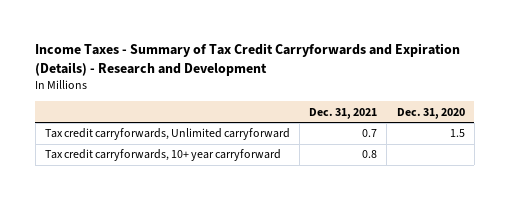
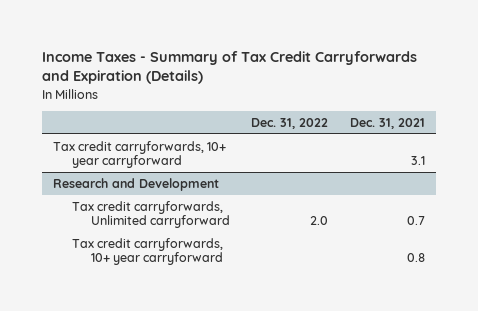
- Income Taxes - Summary of Tax Credit Carryforwards and Expiration (Details) - Research and Development
+ Income Taxes - Summary of Tax Credit Carryforwards and Expiration (Details)
- | Dec. 31, 2021 | Dec. 31, 2020
+ | Dec. 31, 2022 | Dec. 31, 2021
+ Tax credit carryforwards, 10+ year carryforward | | 3.1
+ Research and Development

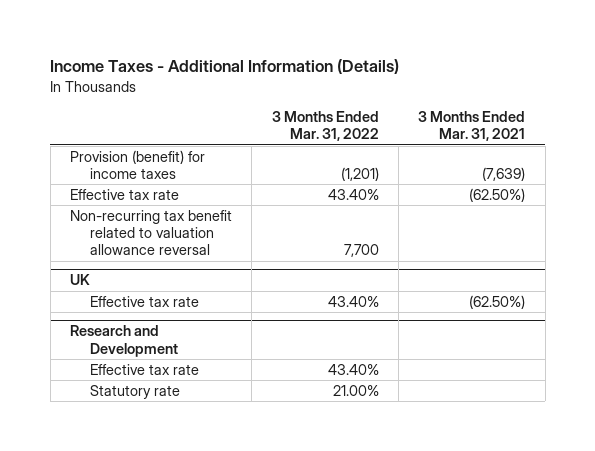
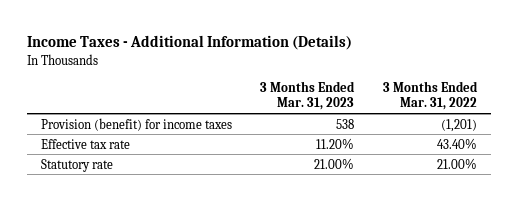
- | 3 Months Ended Mar. 31, 2022 | 3 Months Ended Mar. 31, 2021
+ | 3 Months Ended Mar. 31, 2023 | 3 Months Ended Mar. 31, 2022
- Non-recurring tax benefit related to valuation allowance reversal | 7,700 |
- UK
- Effective tax rate | 43.40% | (62.50%)
- Research and Development
- Effective tax rate | 43.40% |

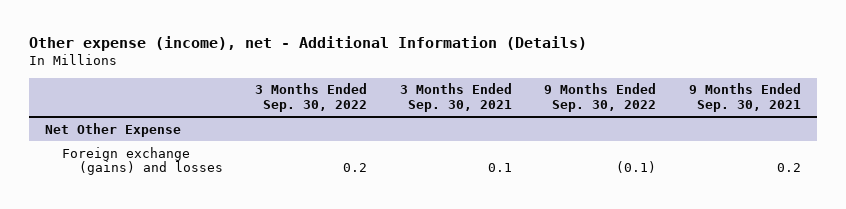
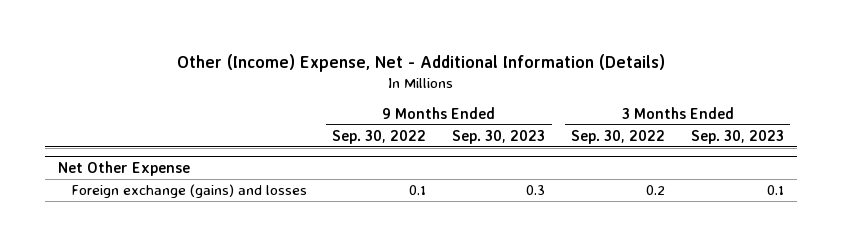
- Other expense (income), net - Additional Information (Details)
+ Other (Income) Expense, Net - Additional Information (Details)
- | 3 Months Ended Sep. 30, 2022 | 3 Months Ended Sep. 30, 2021 | 9 Months Ended Sep. 30, 2022 | 9 Months Ended Sep. 30, 2021
+ | 9 Months Ended Sep. 30, 2022 | 9 Months Ended Sep. 30, 2023 | 3 Months Ended Sep. 30, 2022 | 3 Months Ended Sep. 30, 2023
@ Net Other Expense
- Foreign exchange (gains) and losses | 0.2 | 0.1 | (0.1) | 0.2
+ Foreign exchange (gains) and losses | 0.1 | 0.3 | 0.2 | 0.1

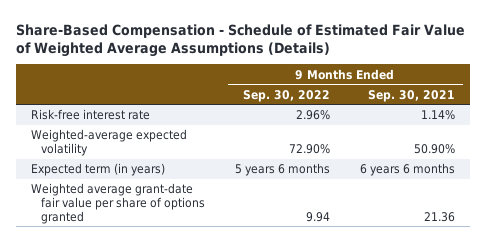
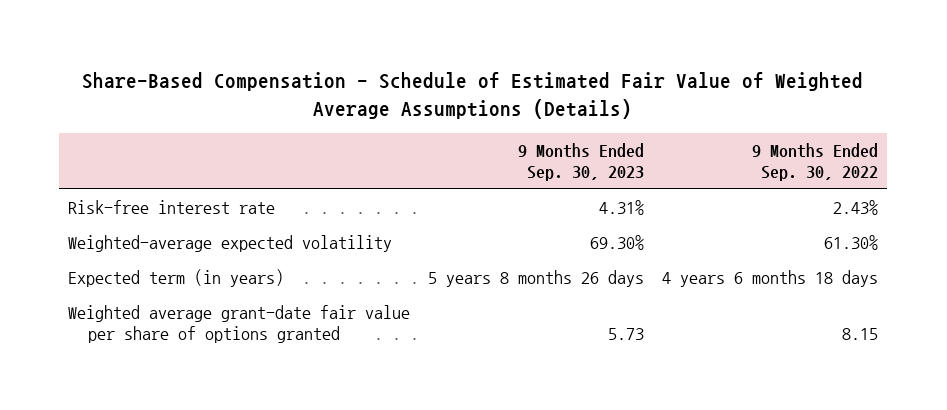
- | 9 Months Ended Sep. 30, 2022 | 9 Months Ended Sep. 30, 2021
+ | 9 Months Ended Sep. 30, 2023 | 9 Months Ended Sep. 30, 2022
- Risk-free interest rate | 2.96% | 1.14%
- Weighted-average expected volatility | 72.90% | 50.90%
- Expected term (in years) | 5 years 6 months | 6 years 6 months
- Weighted average grant-date fair value per share of options granted | 9.94 | 21.36
+ Risk-free interest rate | 4.31% | 2.43%
+ Weighted-average expected volatility | 69.30% | 61.30%
+ Expected term (in years) | 5 years 8 months 26 days | 4 years 6 months 18 days
+ Weighted average grant-date fair value per share of options granted | 5.73 | 8.15

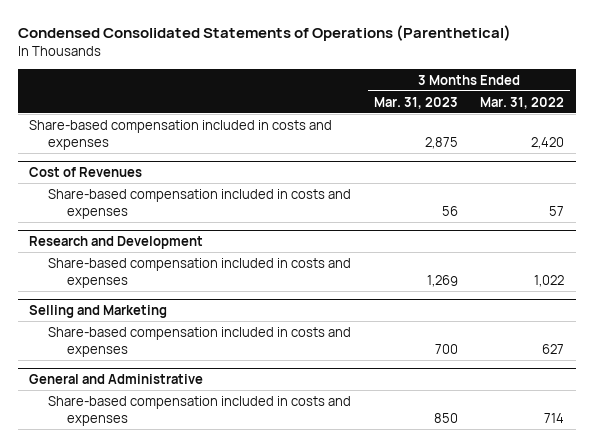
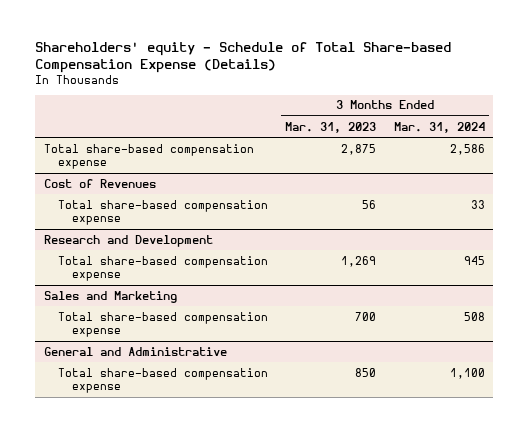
- Condensed Consolidated Statements of Operations (Parenthetical)
+ Shareholders' equity - Schedule of Total Share-based Compensation Expense (Details)
- | 3 Months Ended Mar. 31, 2023 | 3 Months Ended Mar. 31, 2022
+ | 3 Months Ended Mar. 31, 2023 | 3 Months Ended Mar. 31, 2024
- Share-based compensation included in costs and expenses | 2,875 | 2,420
+ Total share-based compensation expense | 2,875 | 2,586
@ Cost of Revenues
- Share-based compensation included in costs and expenses | 56 | 57
+ Total share-based compensation expense | 56 | 33
@ Research and Development
- Share-based compensation included in costs and expenses | 1,269 | 1,022
- Selling and Marketing
- Share-based compensation included in costs and expenses | 700 | 627
@ Research and Development
+ Total share-based compensation expense | 1,269 | 945
+ Sales and Marketing
+ Total share-based compensation expense | 700 | 508
@ General and Administrative
- Share-based compensation included in costs and expenses | 850 | 714
+ Total share-based compensation expense | 850 | 1,100

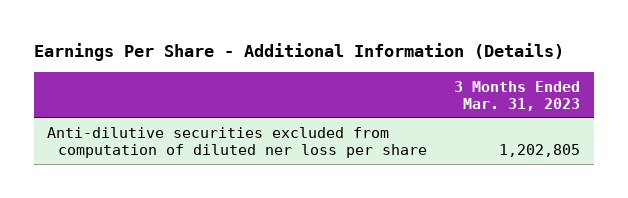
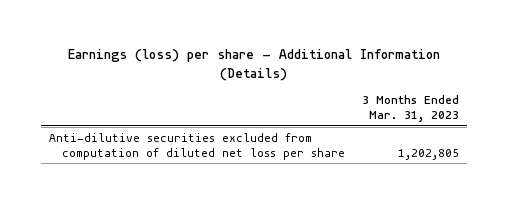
- Earnings Per Share - Additional Information (Details)
+ Earnings (loss) per share - Additional Information (Details)
- Anti-dilutive securities excluded from computation of diluted ner loss per share | 1,202,805
+ Anti-dilutive securities excluded from computation of diluted net loss per share | 1,202,805

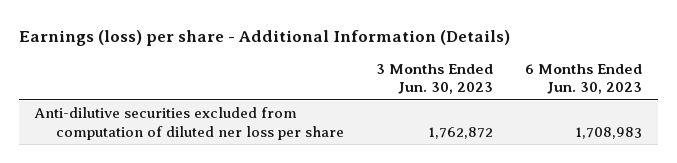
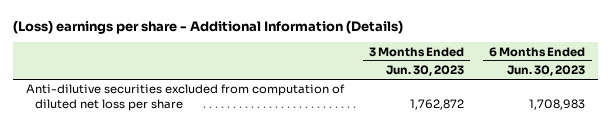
- Earnings (loss) per share - Additional Information (Details)
+ (Loss) earnings per share - Additional Information (Details)
- Anti-dilutive securities excluded from computation of diluted ner loss per share | 1,762,872 | 1,708,983
+ Anti-dilutive securities excluded from computation of diluted net loss per share | 1,762,872 | 1,708,983

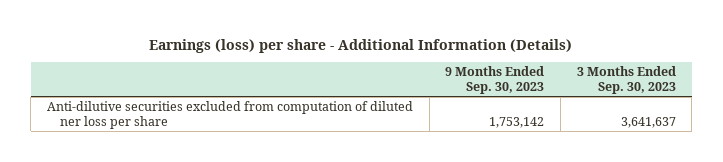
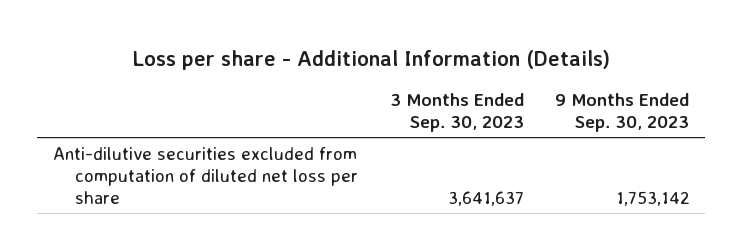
- Earnings (loss) per share - Additional Information (Details)
+ Loss per share - Additional Information (Details)
- | 9 Months Ended Sep. 30, 2023 | 3 Months Ended Sep. 30, 2023
+ | 3 Months Ended Sep. 30, 2023 | 9 Months Ended Sep. 30, 2023
- Anti-dilutive securities excluded from computation of diluted ner loss per share | 1,753,142 | 3,641,637
+ Anti-dilutive securities excluded from computation of diluted net loss per share | 3,641,637 | 1,753,142

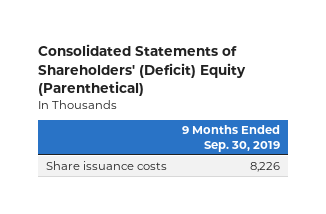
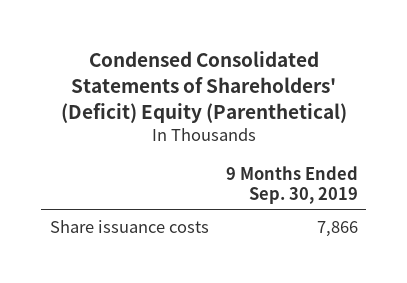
- Consolidated Statements of Shareholders' (Deficit) Equity (Parenthetical)
+ Condensed Consolidated Statements of Shareholders' (Deficit) Equity (Parenthetical)
- Share issuance costs | 8,226
+ Share issuance costs | 7,866

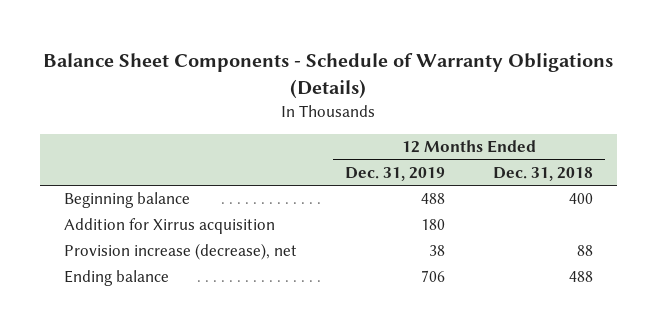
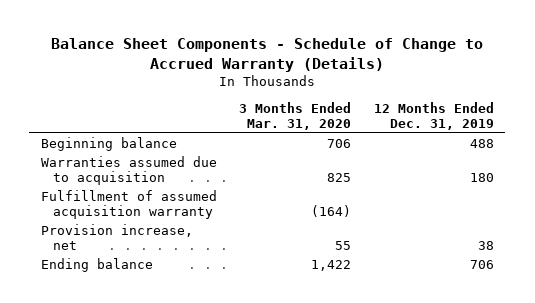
- Balance Sheet Components - Schedule of Warranty Obligations (Details)
+ Balance Sheet Components - Schedule of Change to Accrued Warranty (Details)
- | 12 Months Ended Dec. 31, 2019 | 12 Months Ended Dec. 31, 2018
+ | 3 Months Ended Mar. 31, 2020 | 12 Months Ended Dec. 31, 2019
- Addition for Xirrus acquisition | 180 |
- Provision increase (decrease), net | 38 | 88
+ Warranties assumed due to acquisition | 825 | 180
+ Fulfillment of assumed acquisition warranty | (164) |
+ Provision increase, net | 55 | 38

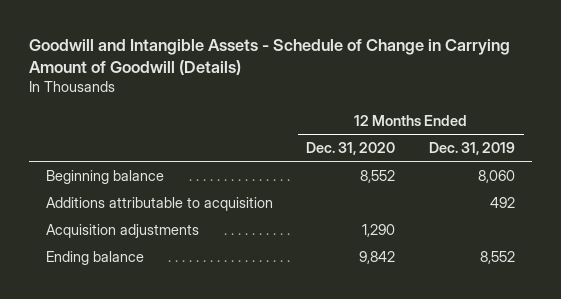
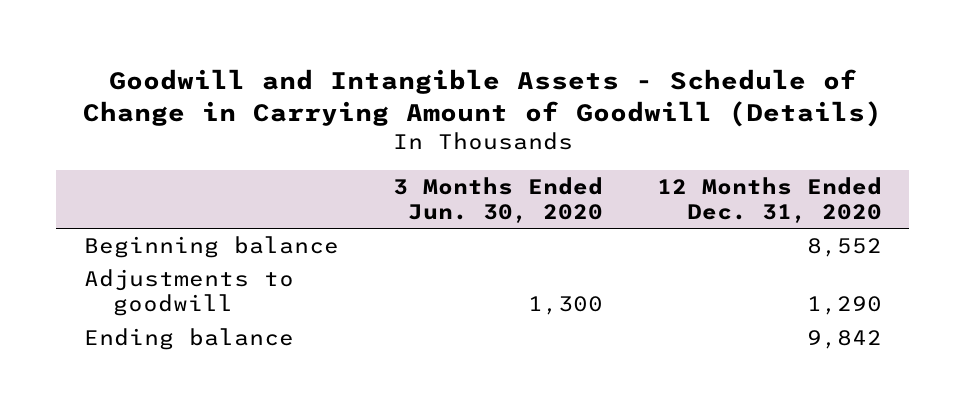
- | 12 Months Ended Dec. 31, 2020 | 12 Months Ended Dec. 31, 2019
+ | 3 Months Ended Jun. 30, 2020 | 12 Months Ended Dec. 31, 2020
- Additions attributable to acquisition | | 492
- Acquisition adjustments | 1,290 |
+ Adjustments to goodwill | 1,300 | 1,290

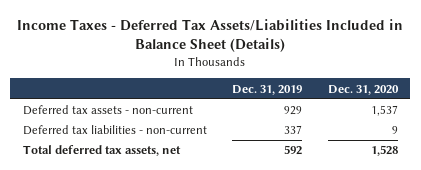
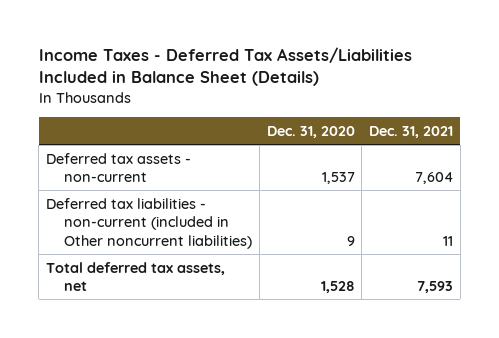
- | Dec. 31, 2019 | Dec. 31, 2020
+ | Dec. 31, 2020 | Dec. 31, 2021
- Deferred tax liabilities - non-current | 337 | 9
+ Deferred tax liabilities - non-current (included in Other noncurrent liabilities) | 9 | 11

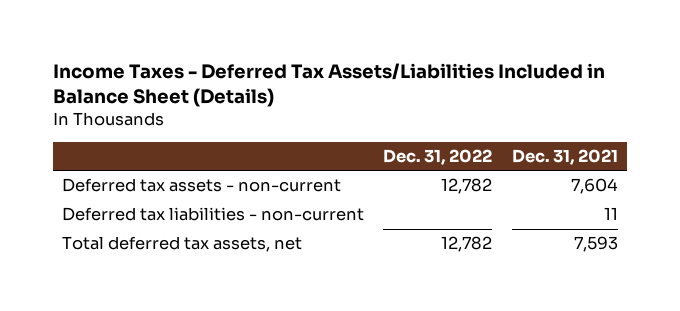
- | Dec. 31, 2020 | Dec. 31, 2021
+ | Dec. 31, 2022 | Dec. 31, 2021
- Deferred tax liabilities - non-current (included in Other noncurrent liabilities) | 9 | 11
+ Deferred tax liabilities - non-current | | 11

